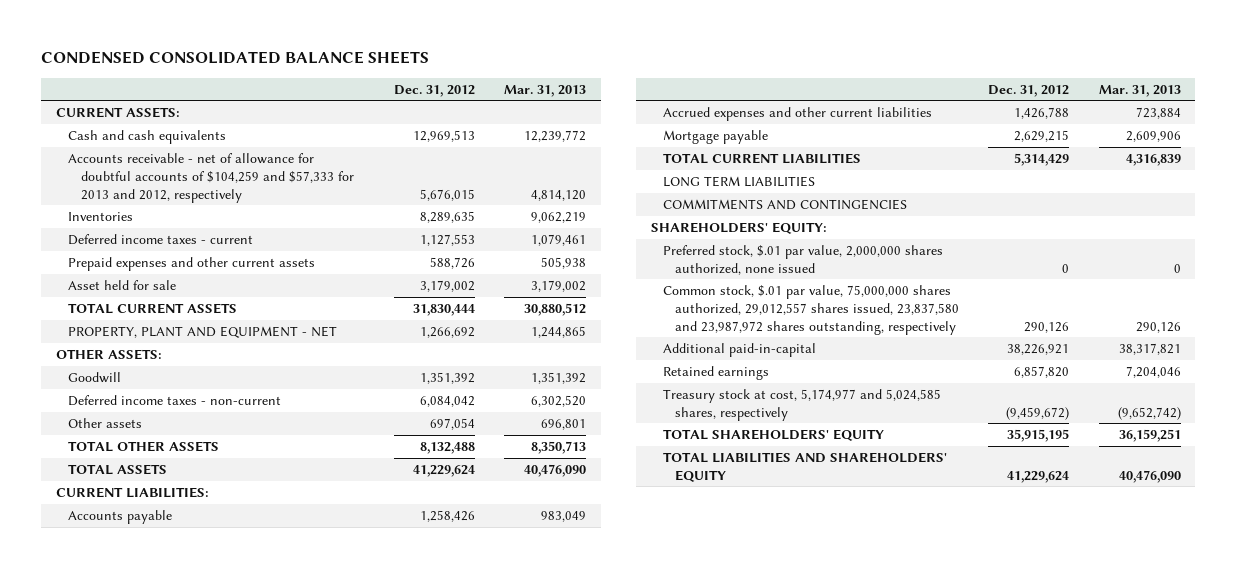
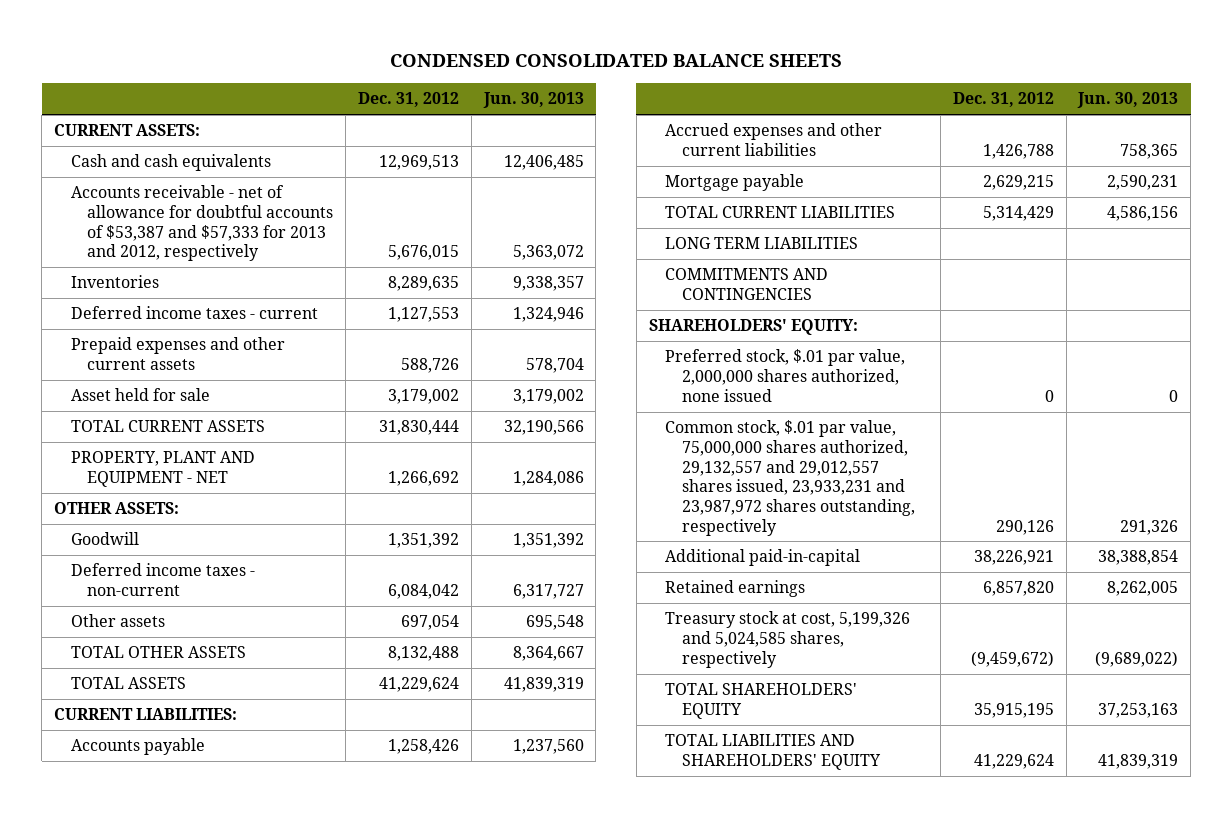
- | Dec. 31, 2012 | Mar. 31, 2013
+ | Dec. 31, 2012 | Jun. 30, 2013
- Accounts receivable - net of allowance for doubtful accounts of $104,259 and $57,333 for 2013 and 2012, respectively | 5,676,015 | 4,814,120
+ Accounts receivable - net of allowance for doubtful accounts of $53,387 and $57,333 for 2013 and 2012, respectively | 5,676,015 | 5,363,072
- Common stock, $.01 par value, 75,000,000 shares authorized, 29,012,557 shares issued, 23,837,580 and 23,987,972 shares outstanding, respectively | 290,126 | 290,126
+ Common stock, $.01 par value, 75,000,000 shares authorized, 29,132,557 and 29,012,557 shares issued, 23,933,231 and 23,987,972 shares outstanding, respectively | 290,126 | 291,326
- Treasury stock at cost, 5,174,977 and 5,024,585 shares, respectively | (9,459,672) | (9,652,742)
+ Treasury stock at cost, 5,199,326 and 5,024,585 shares, respectively | (9,459,672) | (9,689,022)

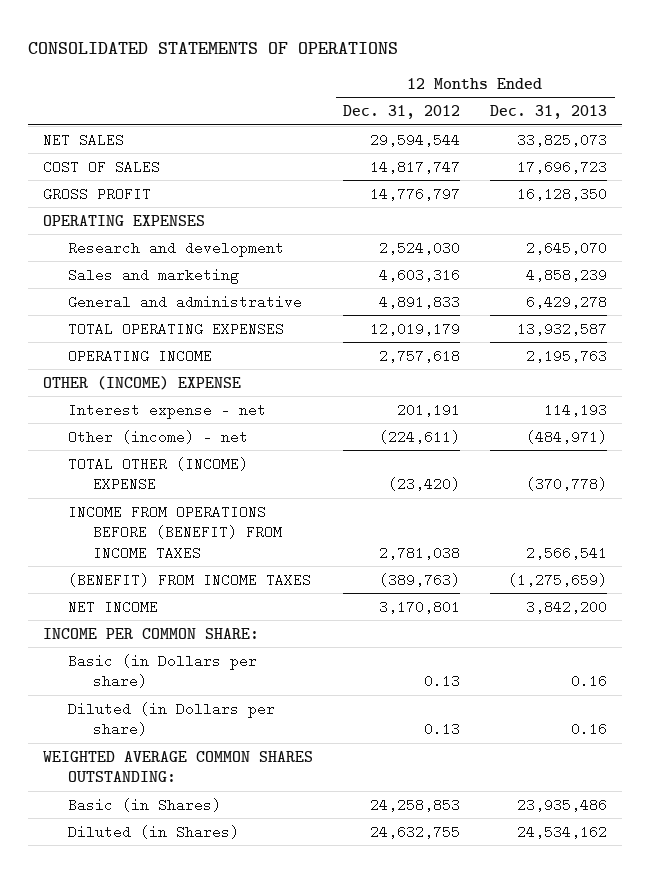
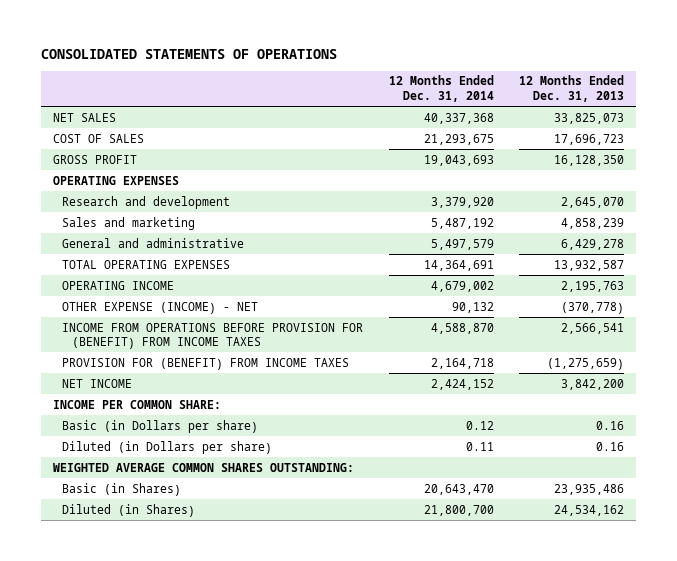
- | 12 Months Ended Dec. 31, 2012 | 12 Months Ended Dec. 31, 2013
+ | 12 Months Ended Dec. 31, 2014 | 12 Months Ended Dec. 31, 2013
- OTHER (INCOME) EXPENSE
- Interest expense - net | 201,191 | 114,193
- Other (income) - net | (224,611) | (484,971)
- TOTAL OTHER (INCOME) EXPENSE | (23,420) | (370,778)
- INCOME FROM OPERATIONS BEFORE (BENEFIT) FROM INCOME TAXES | 2,781,038 | 2,566,541
- (BENEFIT) FROM INCOME TAXES | (389,763) | (1,275,659)
+ OTHER EXPENSE (INCOME) - NET | 90,132 | (370,778)
+ INCOME FROM OPERATIONS BEFORE PROVISION FOR (BENEFIT) FROM INCOME TAXES | 4,588,870 | 2,566,541
+ PROVISION FOR (BENEFIT) FROM INCOME TAXES | 2,164,718 | (1,275,659)

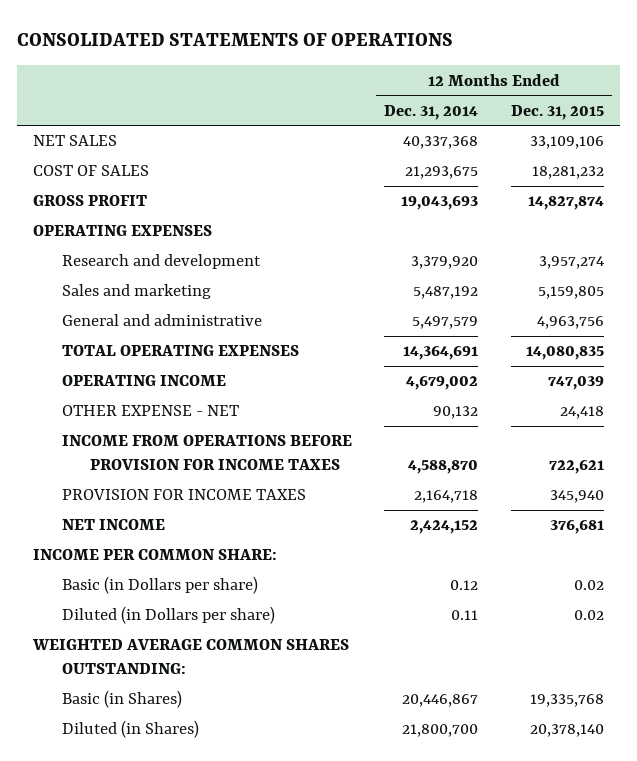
- | 12 Months Ended Dec. 31, 2014 | 12 Months Ended Dec. 31, 2013
+ | 12 Months Ended Dec. 31, 2014 | 12 Months Ended Dec. 31, 2015
- OTHER EXPENSE (INCOME) - NET | 90,132 | (370,778)
- INCOME FROM OPERATIONS BEFORE PROVISION FOR (BENEFIT) FROM INCOME TAXES | 4,588,870 | 2,566,541
- PROVISION FOR (BENEFIT) FROM INCOME TAXES | 2,164,718 | (1,275,659)
+ OTHER EXPENSE - NET | 90,132 | 24,418
+ INCOME FROM OPERATIONS BEFORE PROVISION FOR INCOME TAXES | 4,588,870 | 722,621
+ PROVISION FOR INCOME TAXES | 2,164,718 | 345,940
- Basic (in Shares) | 20,643,470 | 23,935,486
+ Basic (in Shares) | 20,446,867 | 19,335,768

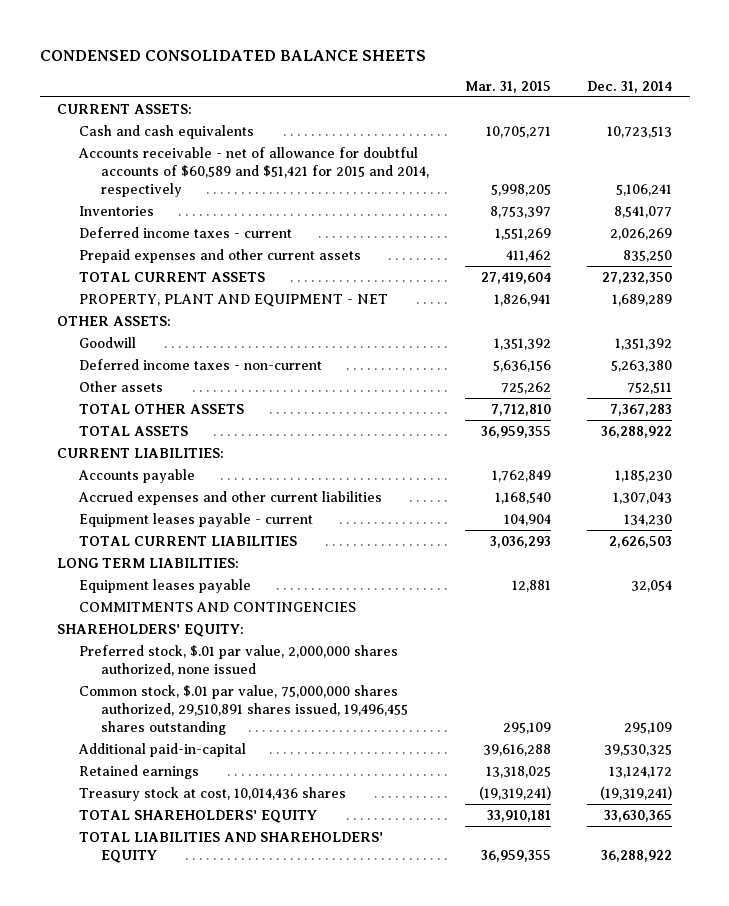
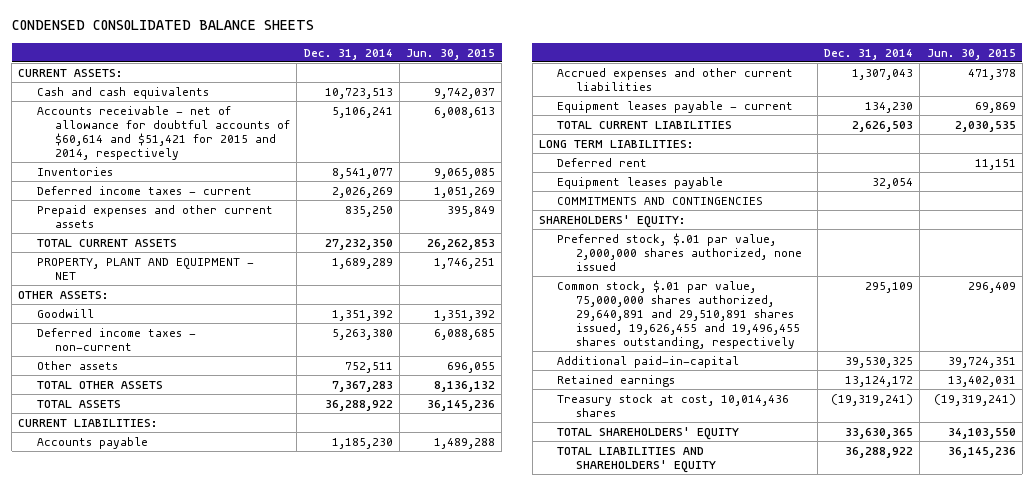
- | Mar. 31, 2015 | Dec. 31, 2014
+ | Dec. 31, 2014 | Jun. 30, 2015
- Accounts receivable - net of allowance for doubtful accounts of $60,589 and $51,421 for 2015 and 2014, respectively | 5,998,205 | 5,106,241
+ Accounts receivable - net of allowance for doubtful accounts of $60,614 and $51,421 for 2015 and 2014, respectively | 5,106,241 | 6,008,613
+ Deferred rent | | 11,151
- Common stock, $.01 par value, 75,000,000 shares authorized, 29,510,891 shares issued, 19,496,455 shares outstanding | 295,109 | 295,109
+ Common stock, $.01 par value, 75,000,000 shares authorized, 29,640,891 and 29,510,891 shares issued, 19,626,455 and 19,496,455 shares outstanding, respectively | 295,109 | 296,409

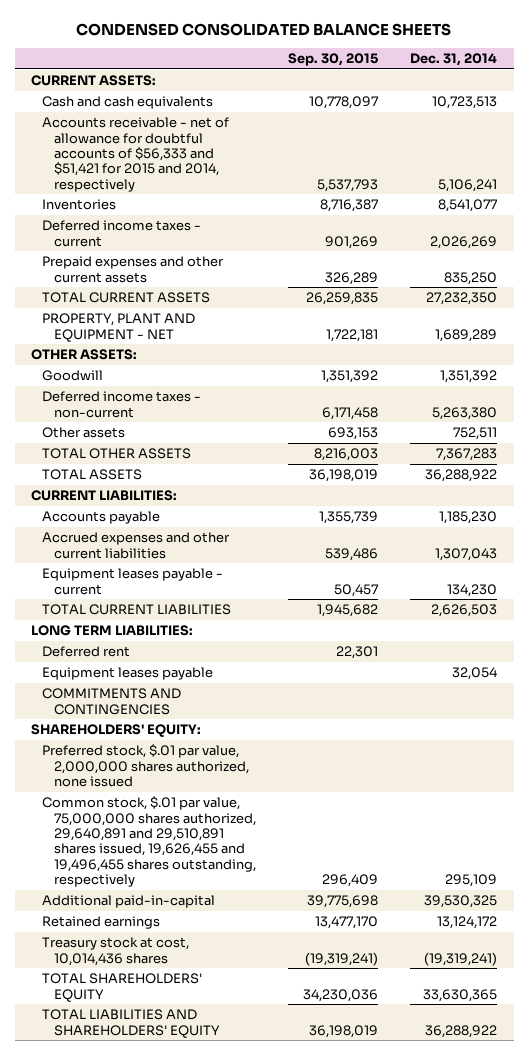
- | Dec. 31, 2014 | Jun. 30, 2015
+ | Sep. 30, 2015 | Dec. 31, 2014
- Accounts receivable - net of allowance for doubtful accounts of $60,614 and $51,421 for 2015 and 2014, respectively | 5,106,241 | 6,008,613
+ Accounts receivable - net of allowance for doubtful accounts of $56,333 and $51,421 for 2015 and 2014, respectively | 5,537,793 | 5,106,241

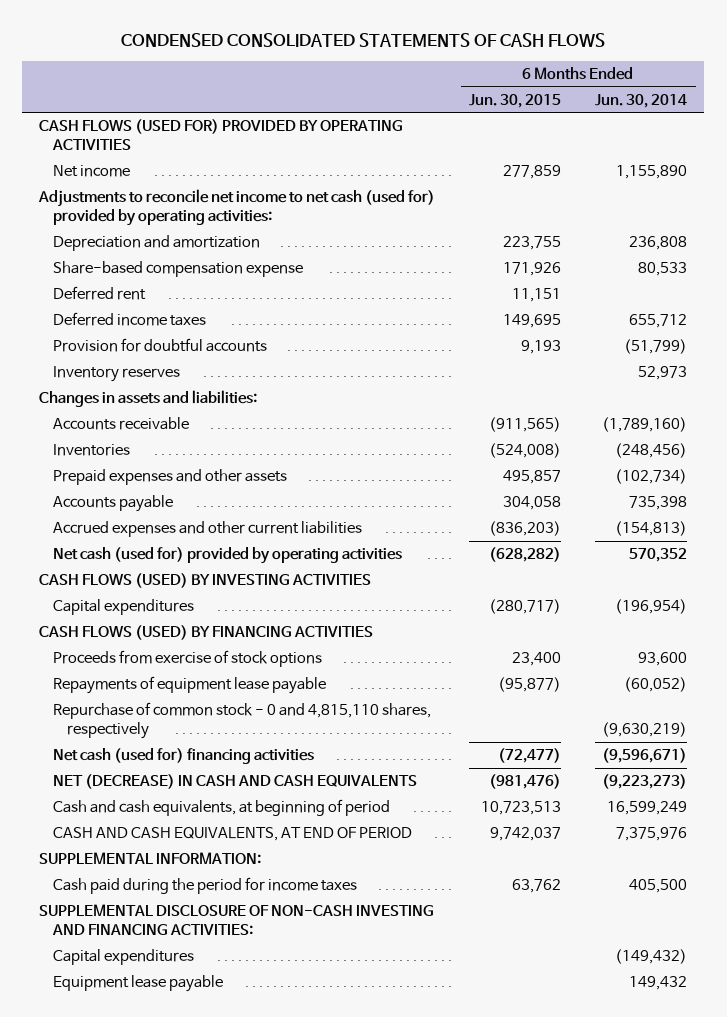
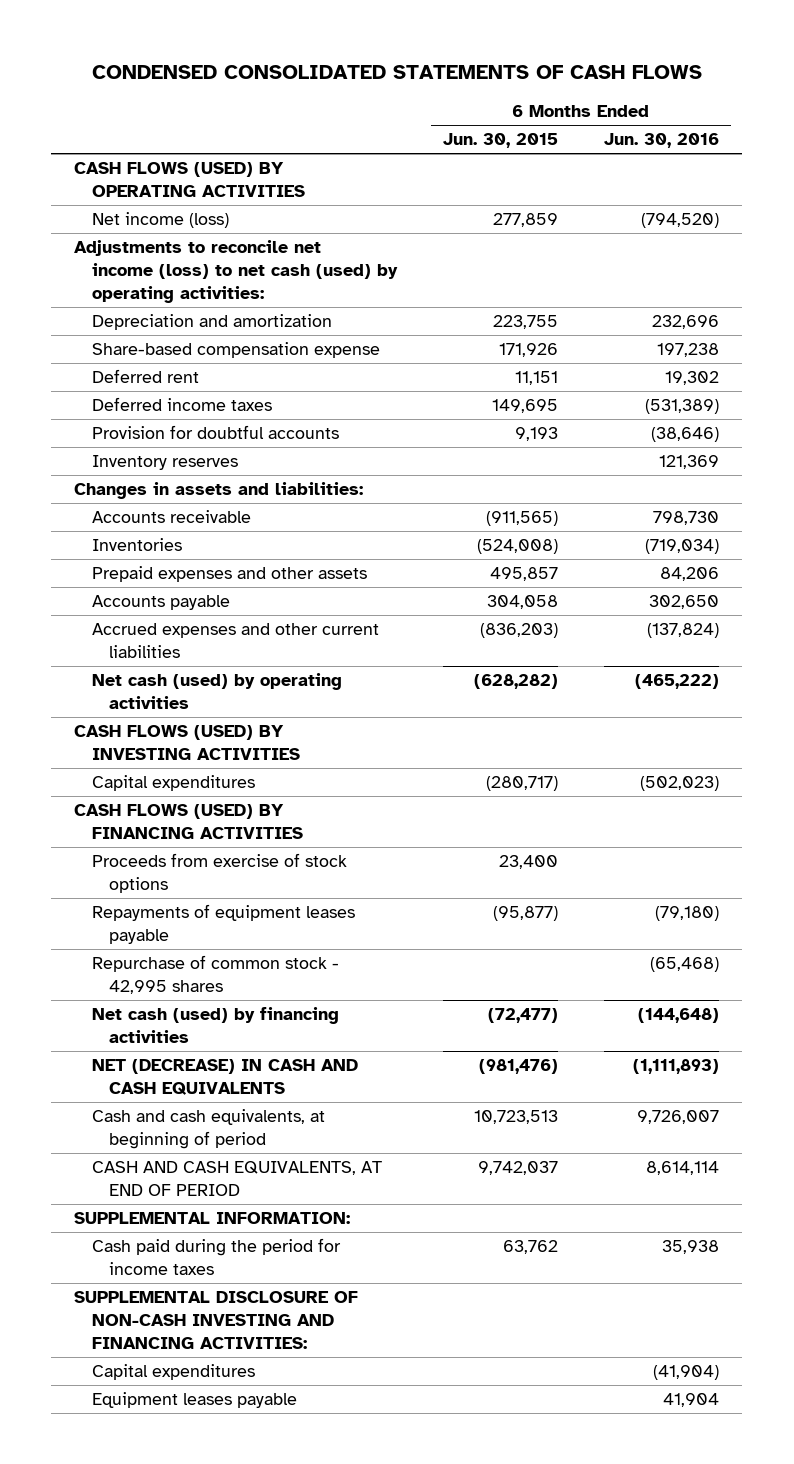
- | 6 Months Ended Jun. 30, 2015 | 6 Months Ended Jun. 30, 2014
+ | 6 Months Ended Jun. 30, 2015 | 6 Months Ended Jun. 30, 2016
- CASH FLOWS (USED FOR) PROVIDED BY OPERATING ACTIVITIES
- Net income | 277,859 | 1,155,890
- Adjustments to reconcile net income to net cash (used for) provided by operating activities:
+ CASH FLOWS (USED) BY OPERATING ACTIVITIES
+ Net income (loss) | 277,859 | (794,520)
+ Adjustments to reconcile net income (loss) to net cash (used) by operating activities:
- Net cash (used for) provided by operating activities | (628,282) | 570,352
+ Net cash (used) by operating activities | (628,282) | (465,222)
- Repayments of equipment lease payable | (95,877) | (60,052)
- Repurchase of common stock - 0 and 4,815,110 shares, respectively | | (9,630,219)
- Net cash (used for) financing activities | (72,477) | (9,596,671)
+ Repayments of equipment leases payable | (95,877) | (79,180)
+ Repurchase of common stock - 42,995 shares | | (65,468)
+ Net cash (used) by financing activities | (72,477) | (144,648)
- Equipment lease payable | | 149,432
+ Equipment leases payable | | 41,904

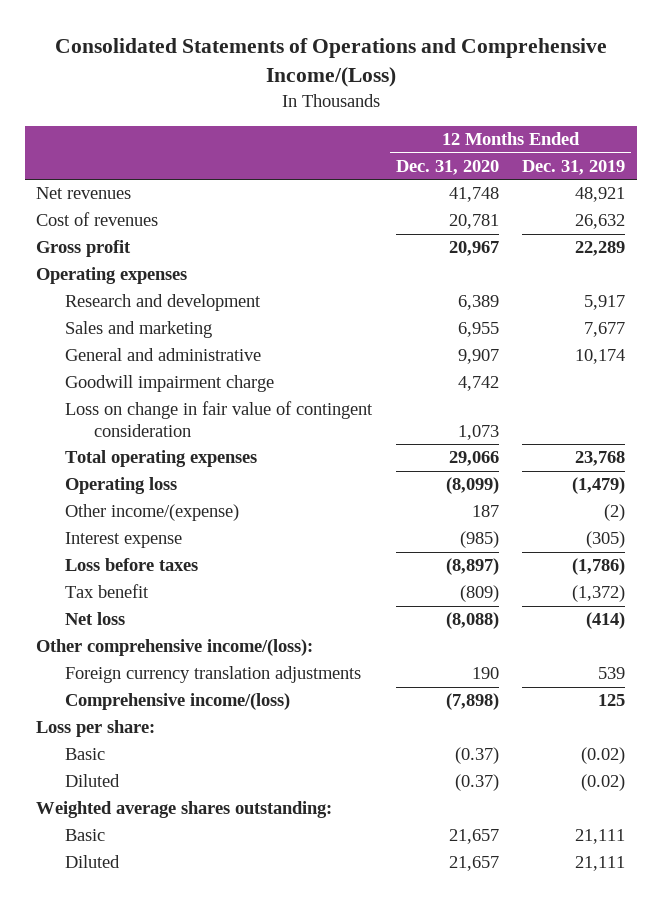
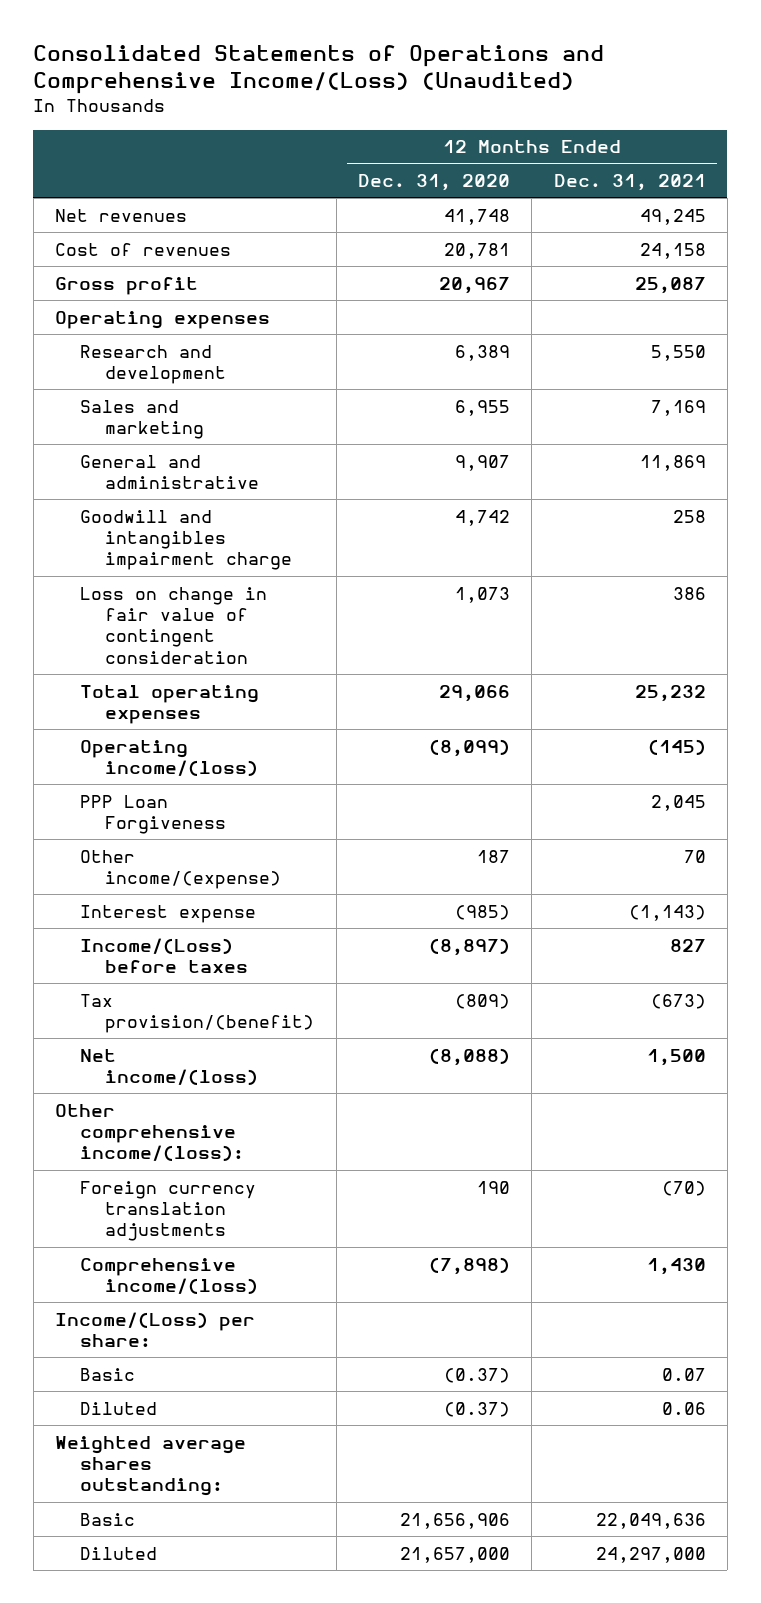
- Consolidated Statements of Operations and Comprehensive Income/(Loss)
+ Consolidated Statements of Operations and Comprehensive Income/(Loss) (Unaudited)
- | 12 Months Ended Dec. 31, 2020 | 12 Months Ended Dec. 31, 2019
+ | 12 Months Ended Dec. 31, 2020 | 12 Months Ended Dec. 31, 2021
- Goodwill impairment charge | 4,742 |
+ Goodwill and intangibles impairment charge | 4,742 | 258
- Operating loss | (8,099) | (1,479)
+ Operating income/(loss) | (8,099) | (145)
+ PPP Loan Forgiveness | | 2,045
- Loss before taxes | (8,897) | (1,786)
- Tax benefit | (809) | (1,372)
- Net loss | (8,088) | (414)
+ Income/(Loss) before taxes | (8,897) | 827
+ Tax provision/(benefit) | (809) | (673)
+ Net income/(loss) | (8,088) | 1,500
- Loss per share:
+ Income/(Loss) per share:
- Basic | 21,657 | 21,111
- Diluted | 21,657 | 21,111
+ Basic | 21,656,906 | 22,049,636
+ Diluted | 21,657,000 | 24,297,000

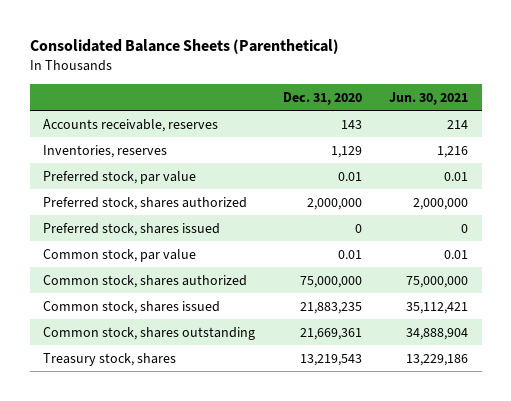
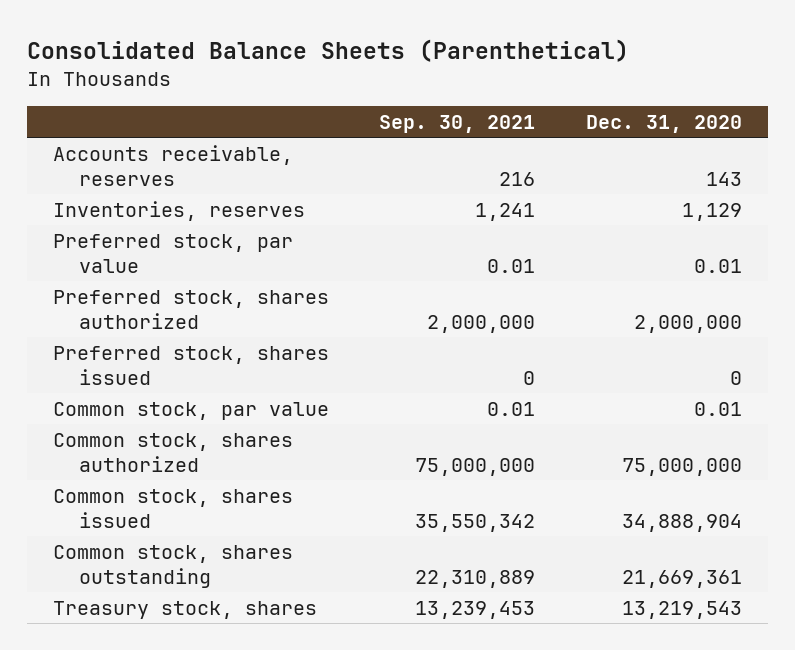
- | Dec. 31, 2020 | Jun. 30, 2021
+ | Sep. 30, 2021 | Dec. 31, 2020
- Common stock, shares issued | 21,883,235 | 35,112,421
+ Common stock, shares issued | 35,550,342 | 34,888,904

